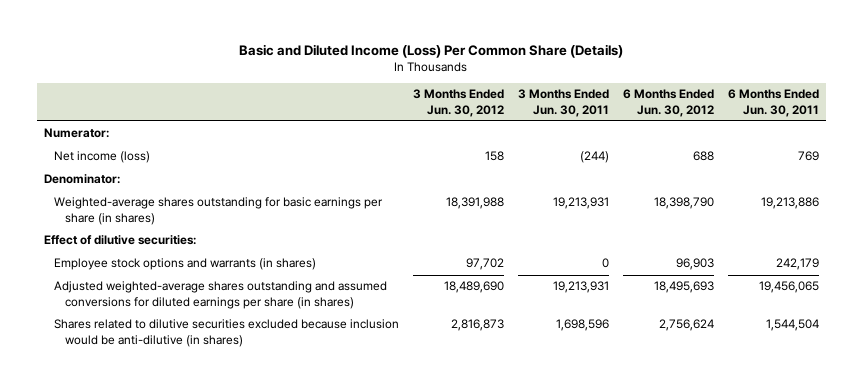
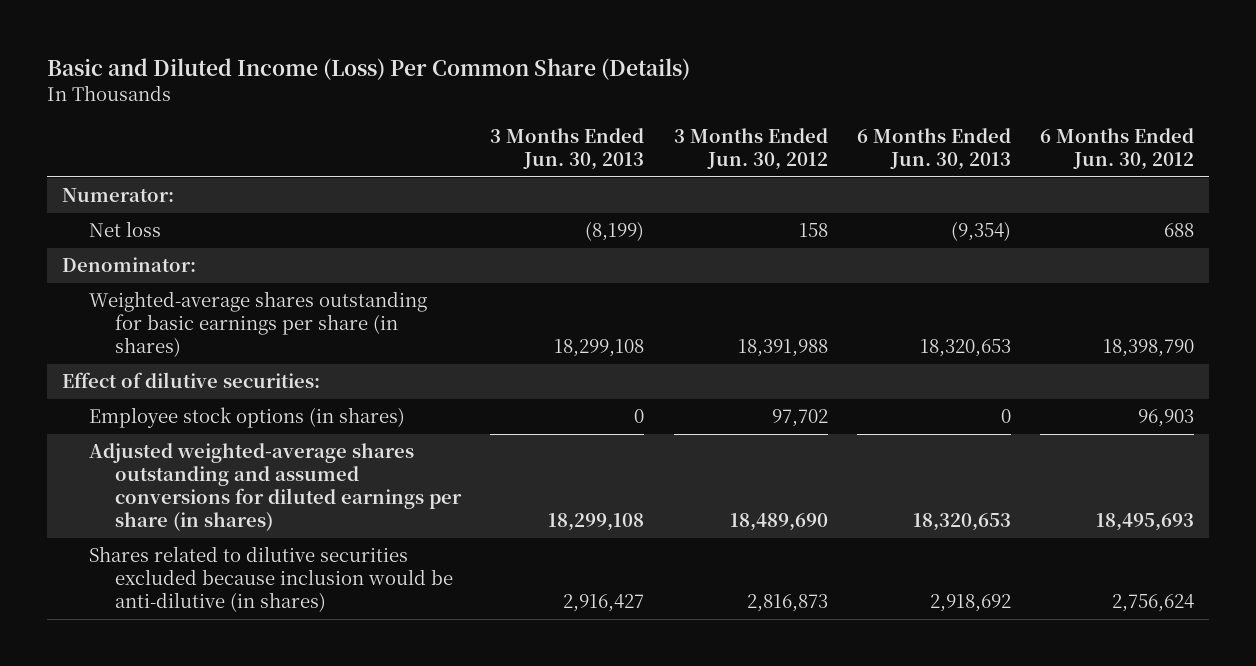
- | 3 Months Ended Jun. 30, 2012 | 3 Months Ended Jun. 30, 2011 | 6 Months Ended Jun. 30, 2012 | 6 Months Ended Jun. 30, 2011
+ | 3 Months Ended Jun. 30, 2013 | 3 Months Ended Jun. 30, 2012 | 6 Months Ended Jun. 30, 2013 | 6 Months Ended Jun. 30, 2012
- Net income (loss) | 158 | (244) | 688 | 769
+ Net loss | (8,199) | 158 | (9,354) | 688
- Employee stock options and warrants (in shares) | 97,702 | 0 | 96,903 | 242,179
+ Employee stock options (in shares) | 0 | 97,702 | 0 | 96,903

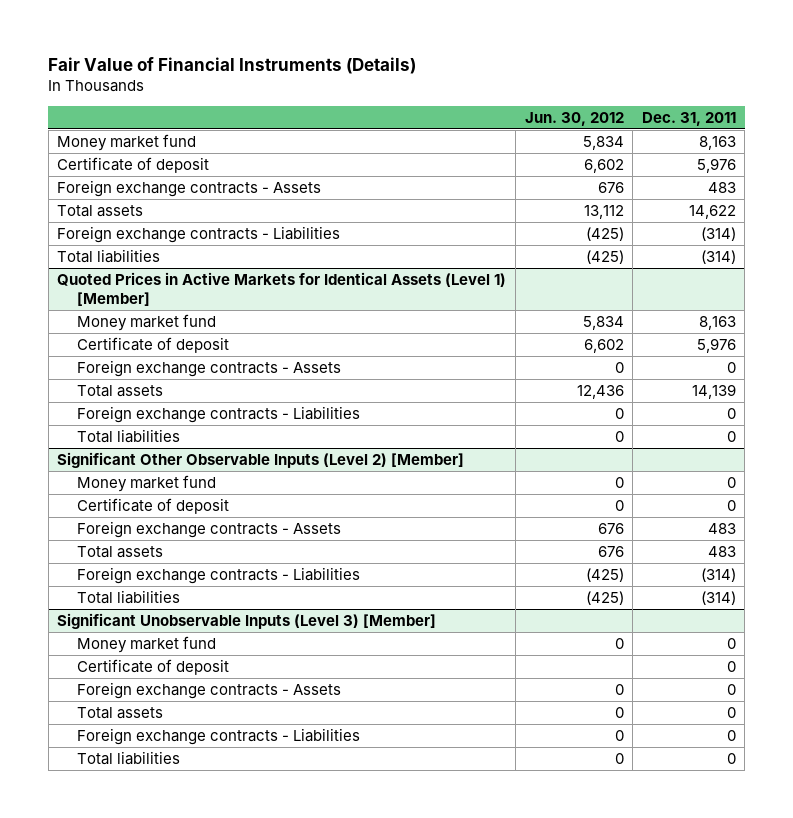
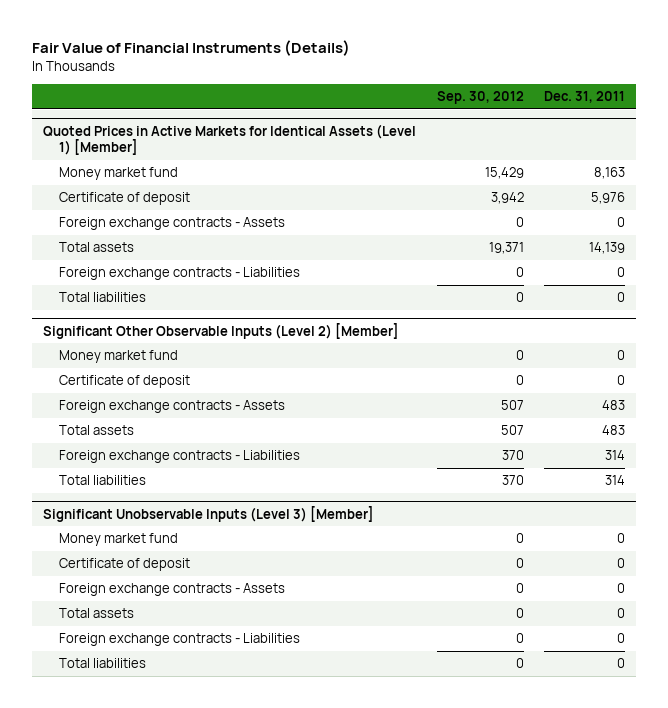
- | Jun. 30, 2012 | Dec. 31, 2011
+ | Sep. 30, 2012 | Dec. 31, 2011
- Money market fund | 5,834 | 8,163
- Certificate of deposit | 6,602 | 5,976
- Foreign exchange contracts - Assets | 676 | 483
- Total assets | 13,112 | 14,622
- Foreign exchange contracts - Liabilities | (425) | (314)
- Total liabilities | (425) | (314)
@ Significant Other Observable Inputs (Level 2) [Member]
- Foreign exchange contracts - Liabilities | (425) | (314)
- Total liabilities | (425) | (314)
+ Foreign exchange contracts - Liabilities | 370 | 314
+ Total liabilities | 370 | 314

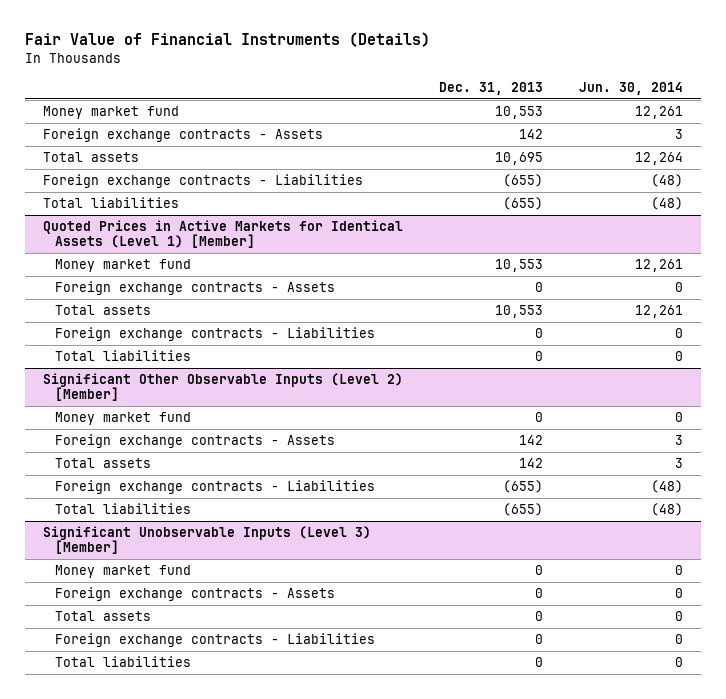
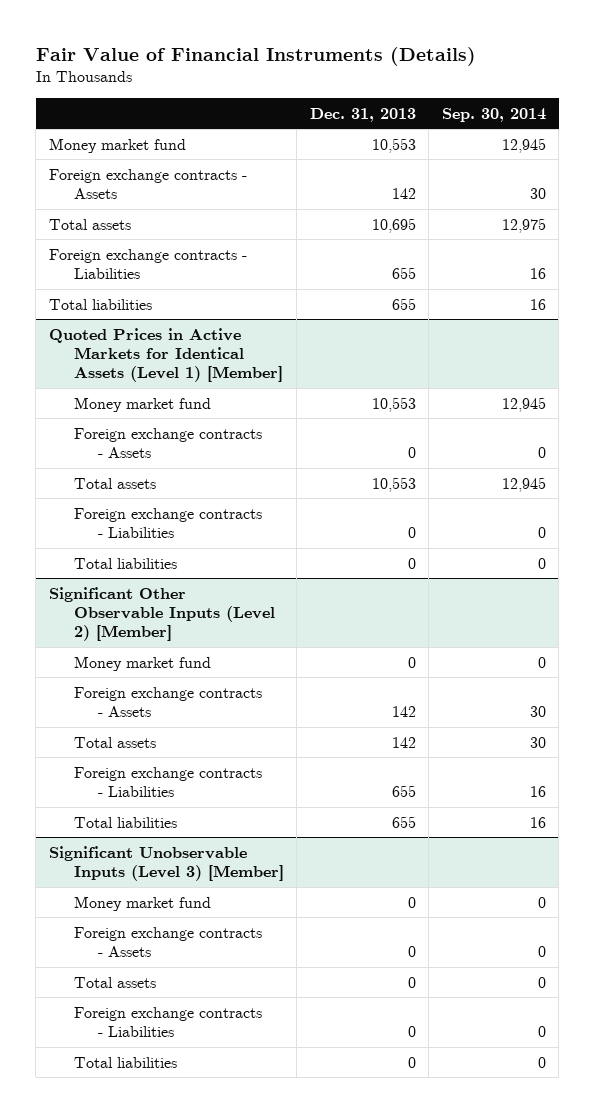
- | Dec. 31, 2013 | Jun. 30, 2014
+ | Dec. 31, 2013 | Sep. 30, 2014
- Foreign exchange contracts - Liabilities | (655) | (48)
- Total liabilities | (655) | (48)
+ Foreign exchange contracts - Liabilities | 655 | 16
+ Total liabilities | 655 | 16
@ Significant Other Observable Inputs (Level 2) [Member]
- Foreign exchange contracts - Liabilities | (655) | (48)
- Total liabilities | (655) | (48)
+ Foreign exchange contracts - Liabilities | 655 | 16
+ Total liabilities | 655 | 16

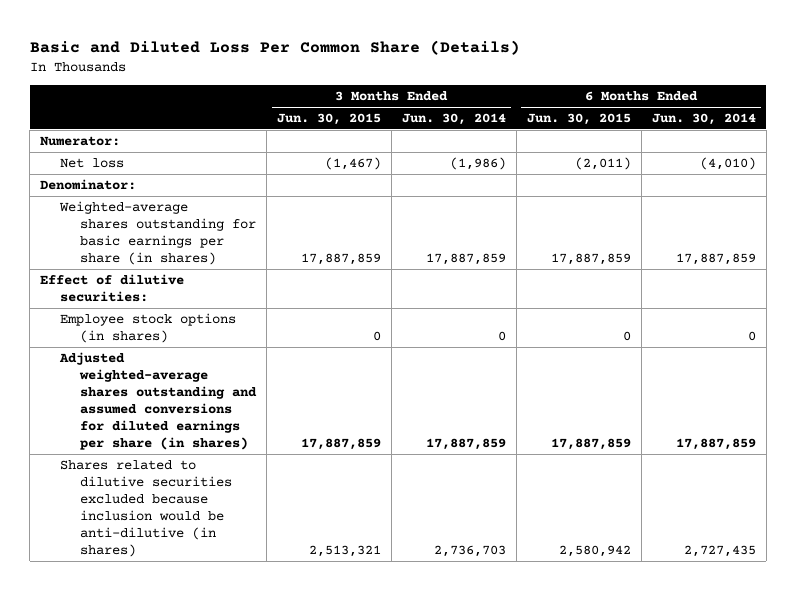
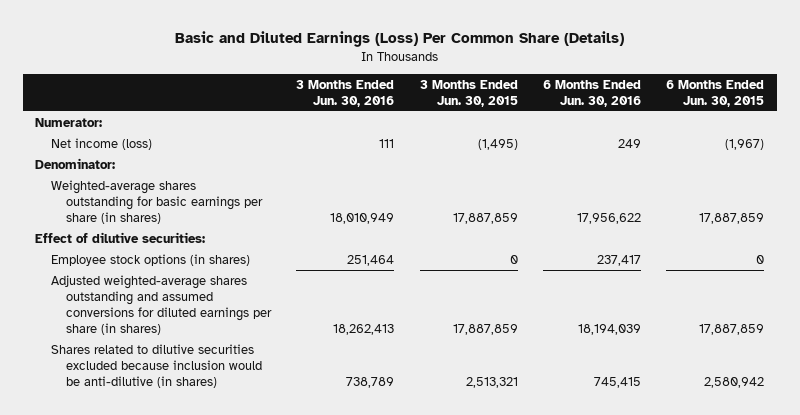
- Basic and Diluted Loss Per Common Share (Details)
+ Basic and Diluted Earnings (Loss) Per Common Share (Details)
- | 3 Months Ended Jun. 30, 2015 | 3 Months Ended Jun. 30, 2014 | 6 Months Ended Jun. 30, 2015 | 6 Months Ended Jun. 30, 2014
+ | 3 Months Ended Jun. 30, 2016 | 3 Months Ended Jun. 30, 2015 | 6 Months Ended Jun. 30, 2016 | 6 Months Ended Jun. 30, 2015
- Net loss | (1,467) | (1,986) | (2,011) | (4,010)
+ Net income (loss) | 111 | (1,495) | 249 | (1,967)

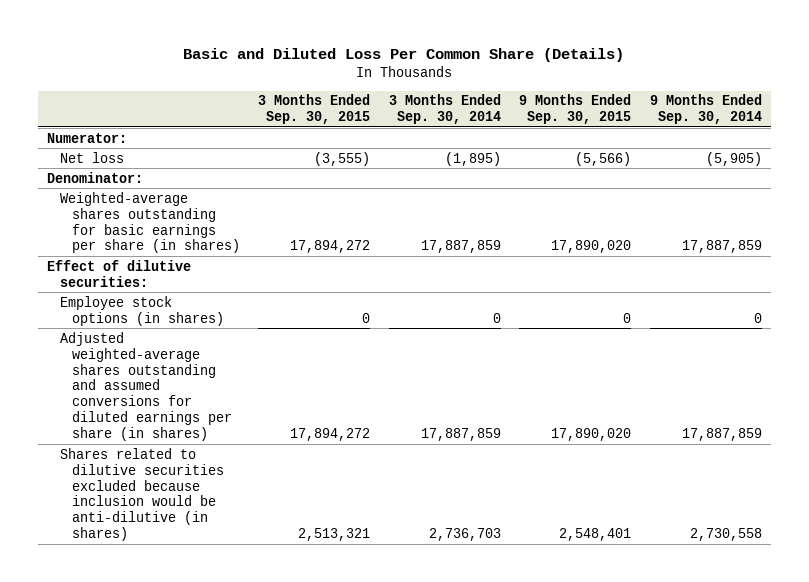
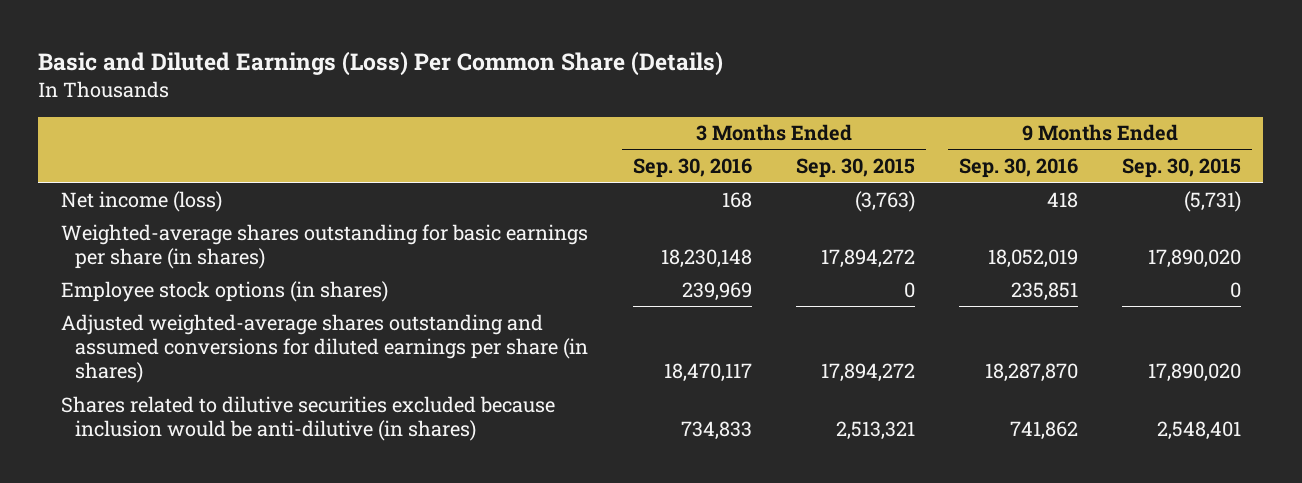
- Basic and Diluted Loss Per Common Share (Details)
+ Basic and Diluted Earnings (Loss) Per Common Share (Details)
- | 3 Months Ended Sep. 30, 2015 | 3 Months Ended Sep. 30, 2014 | 9 Months Ended Sep. 30, 2015 | 9 Months Ended Sep. 30, 2014
+ | 3 Months Ended Sep. 30, 2016 | 3 Months Ended Sep. 30, 2015 | 9 Months Ended Sep. 30, 2016 | 9 Months Ended Sep. 30, 2015
- Numerator:
- Net loss | (3,555) | (1,895) | (5,566) | (5,905)
- Denominator:
+ Net income (loss) | 168 | (3,763) | 418 | (5,731)
- Effect of dilutive securities:

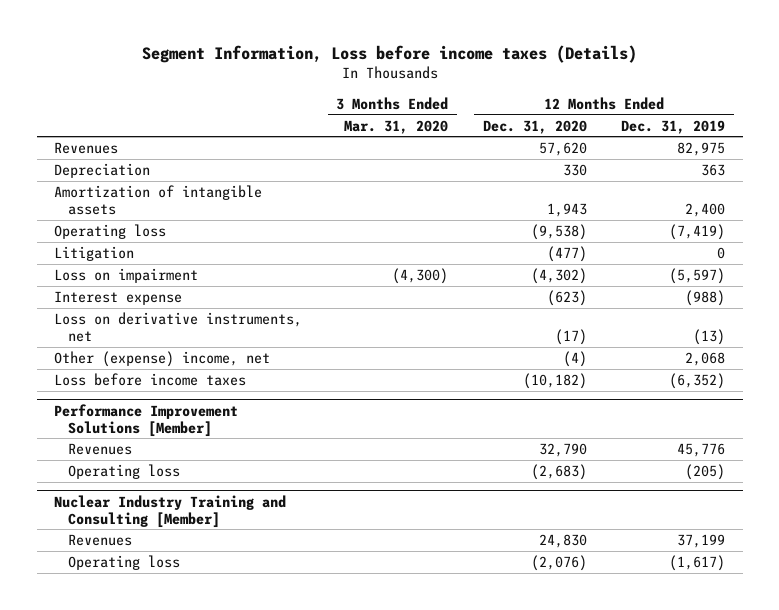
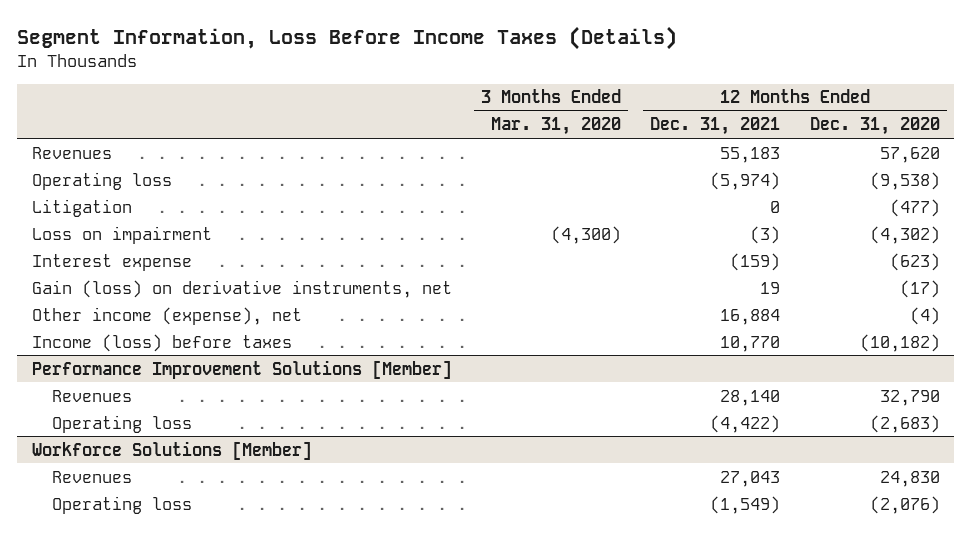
- Segment Information, Loss before income taxes (Details)
+ Segment Information, Loss Before Income Taxes (Details)
- | 3 Months Ended Mar. 31, 2020 | 12 Months Ended Dec. 31, 2020 | 12 Months Ended Dec. 31, 2019
+ | 3 Months Ended Mar. 31, 2020 | 12 Months Ended Dec. 31, 2021 | 12 Months Ended Dec. 31, 2020
- Depreciation | | 330 | 363
- Amortization of intangible assets | | 1,943 | 2,400
- Loss on derivative instruments, net | | (17) | (13)
- Other (expense) income, net | | (4) | 2,068
- Loss before income taxes | | (10,182) | (6,352)
+ Gain (loss) on derivative instruments, net | | 19 | (17)
+ Other income (expense), net | | 16,884 | (4)
+ Income (loss) before taxes | | 10,770 | (10,182)
- Nuclear Industry Training and Consulting [Member]
+ Workforce Solutions [Member]

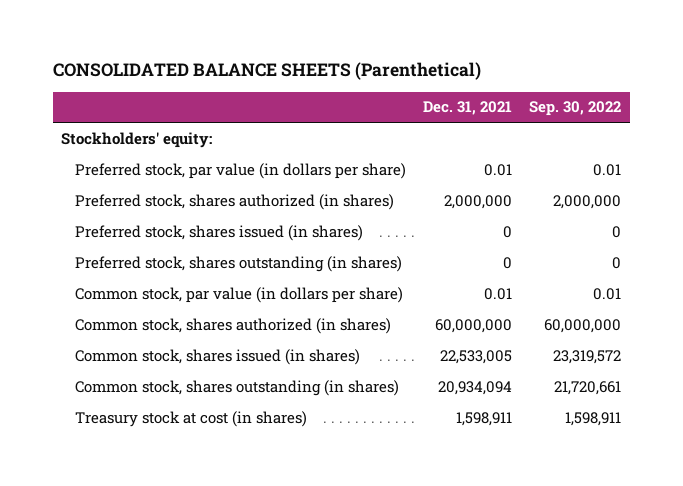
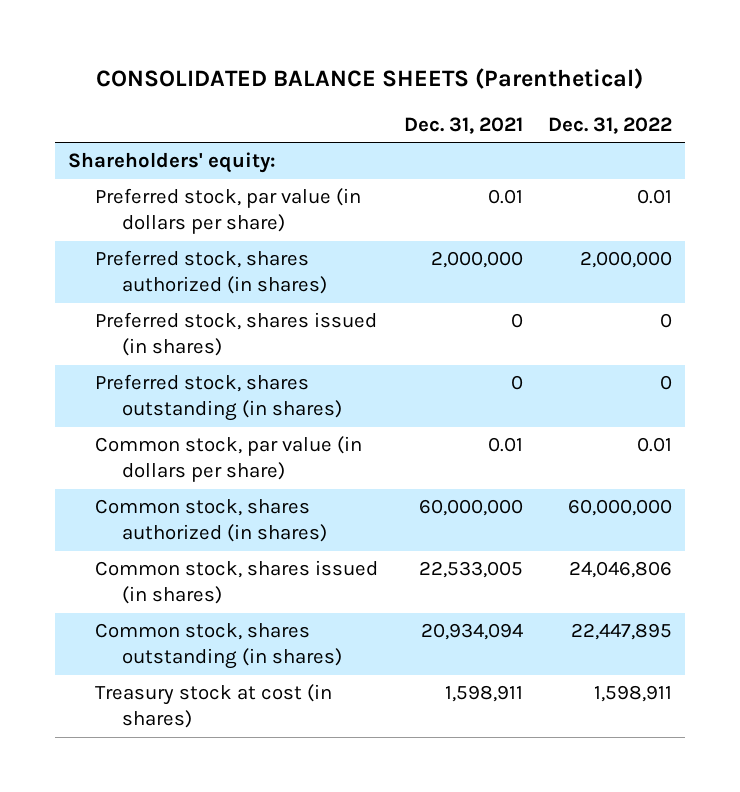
- | Dec. 31, 2021 | Sep. 30, 2022
+ | Dec. 31, 2021 | Dec. 31, 2022
- Stockholders' equity:
+ Shareholders' equity:

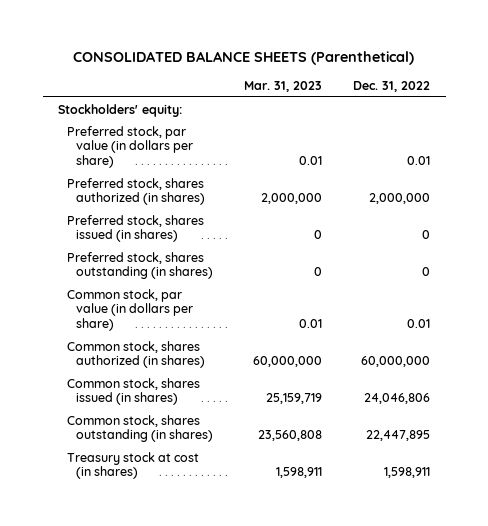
- | Dec. 31, 2021 | Dec. 31, 2022
+ | Mar. 31, 2023 | Dec. 31, 2022
- Shareholders' equity:
+ Stockholders' equity:

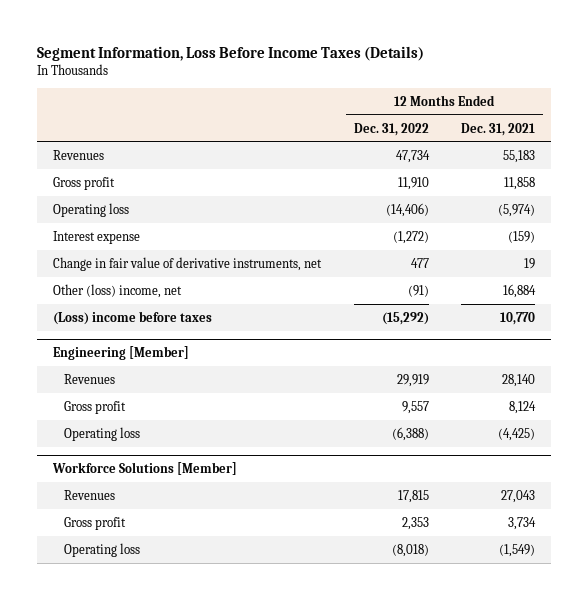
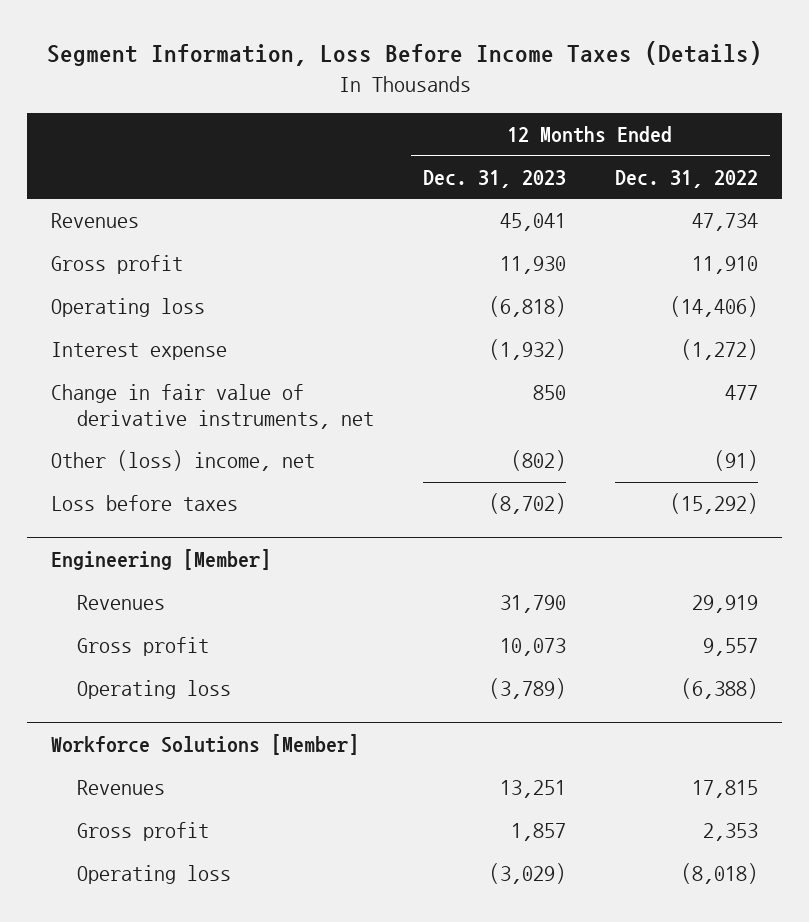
- | 12 Months Ended Dec. 31, 2022 | 12 Months Ended Dec. 31, 2021
+ | 12 Months Ended Dec. 31, 2023 | 12 Months Ended Dec. 31, 2022
- (Loss) income before taxes | (15,292) | 10,770
+ Loss before taxes | (8,702) | (15,292)

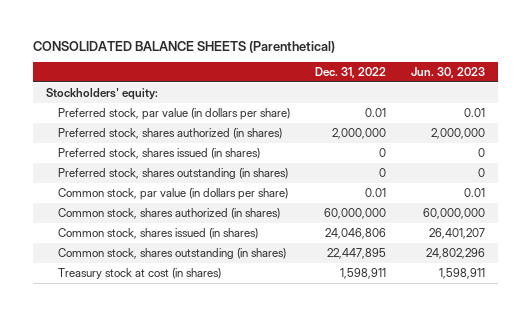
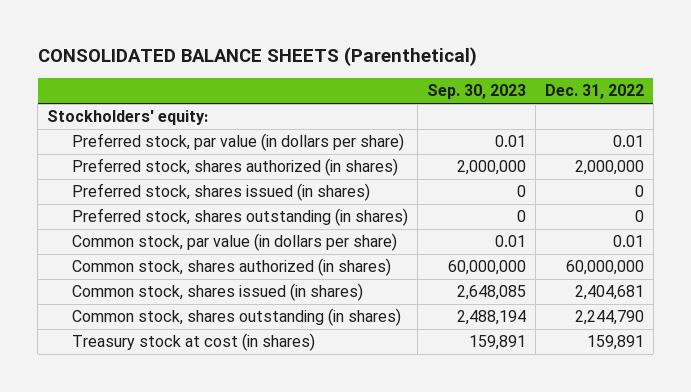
- | Dec. 31, 2022 | Jun. 30, 2023
+ | Sep. 30, 2023 | Dec. 31, 2022
- Common stock, shares issued (in shares) | 24,046,806 | 26,401,207
- Common stock, shares outstanding (in shares) | 22,447,895 | 24,802,296
- Treasury stock at cost (in shares) | 1,598,911 | 1,598,911
+ Common stock, shares issued (in shares) | 2,648,085 | 2,404,681
+ Common stock, shares outstanding (in shares) | 2,488,194 | 2,244,790
+ Treasury stock at cost (in shares) | 159,891 | 159,891

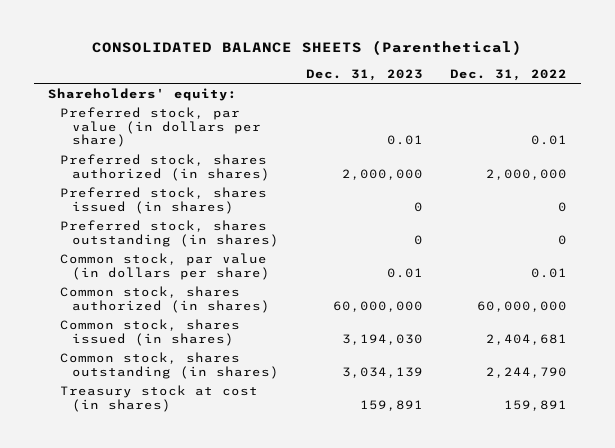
- | Sep. 30, 2023 | Dec. 31, 2022
+ | Dec. 31, 2023 | Dec. 31, 2022
- Stockholders' equity:
+ Shareholders' equity:

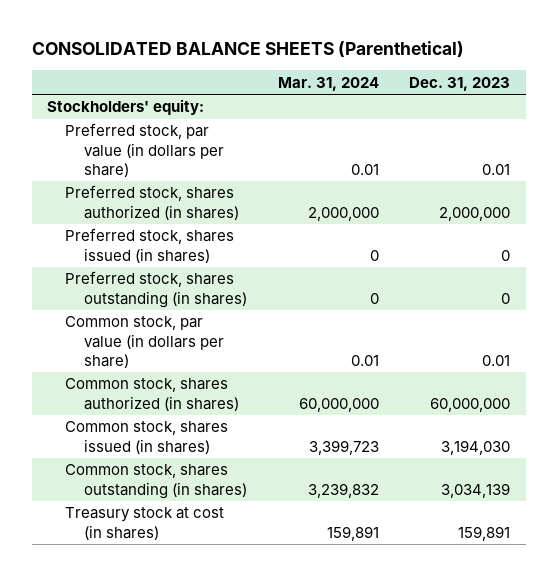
- | Dec. 31, 2023 | Dec. 31, 2022
+ | Mar. 31, 2024 | Dec. 31, 2023
- Shareholders' equity:
+ Stockholders' equity:

